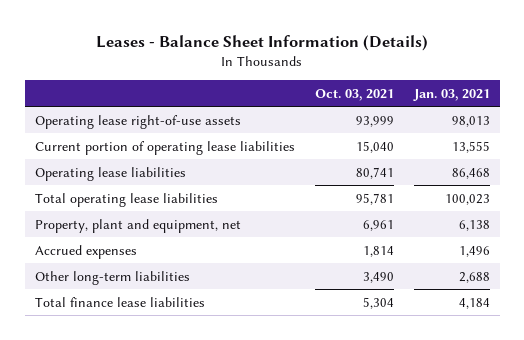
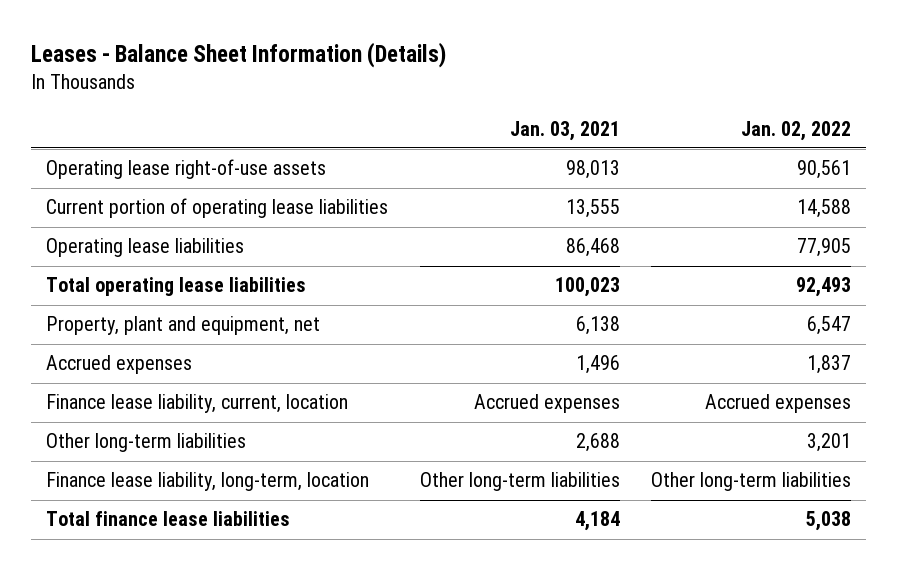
- | Oct. 03, 2021 | Jan. 03, 2021
+ | Jan. 03, 2021 | Jan. 02, 2022
+ Finance lease liability, current, location | Accrued expenses | Accrued expenses
+ Finance lease liability, long-term, location | Other long-term liabilities | Other long-term liabilities

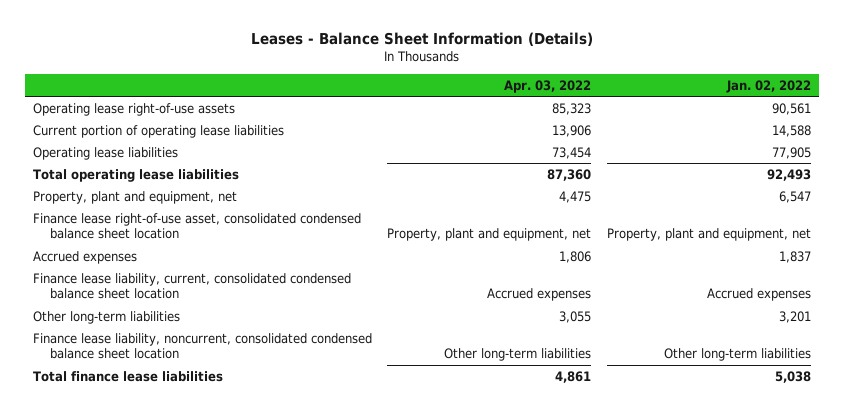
- | Jan. 03, 2021 | Jan. 02, 2022
+ | Apr. 03, 2022 | Jan. 02, 2022
+ Finance lease right-of-use asset, consolidated condensed balance sheet location | Property, plant and equipment, net | Property, plant and equipment, net
- Finance lease liability, current, location | Accrued expenses | Accrued expenses
+ Finance lease liability, current, consolidated condensed balance sheet location | Accrued expenses | Accrued expenses
- Finance lease liability, long-term, location | Other long-term liabilities | Other long-term liabilities
+ Finance lease liability, noncurrent, consolidated condensed balance sheet location | Other long-term liabilities | Other long-term liabilities

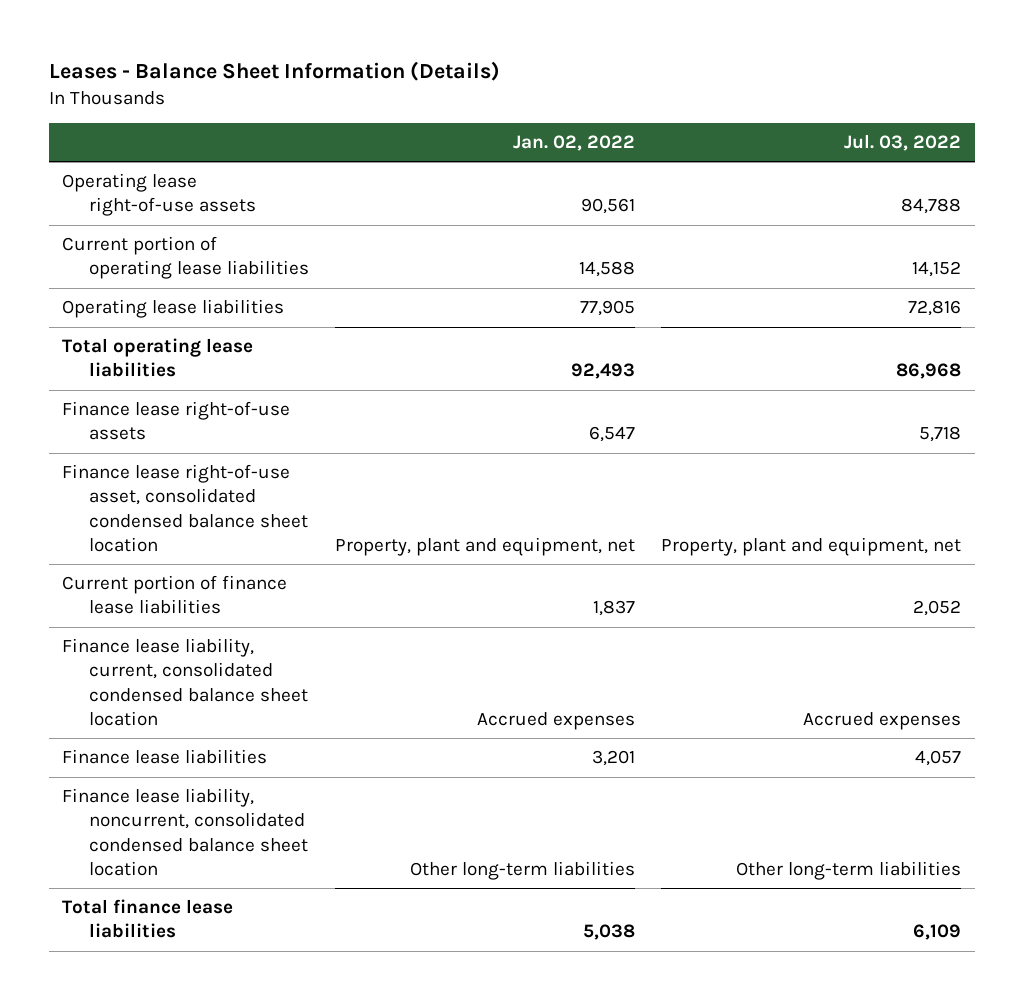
- | Apr. 03, 2022 | Jan. 02, 2022
+ | Jan. 02, 2022 | Jul. 03, 2022
- Property, plant and equipment, net | 4,475 | 6,547
+ Finance lease right-of-use assets | 6,547 | 5,718
- Accrued expenses | 1,806 | 1,837
+ Current portion of finance lease liabilities | 1,837 | 2,052
- Other long-term liabilities | 3,055 | 3,201
+ Finance lease liabilities | 3,201 | 4,057

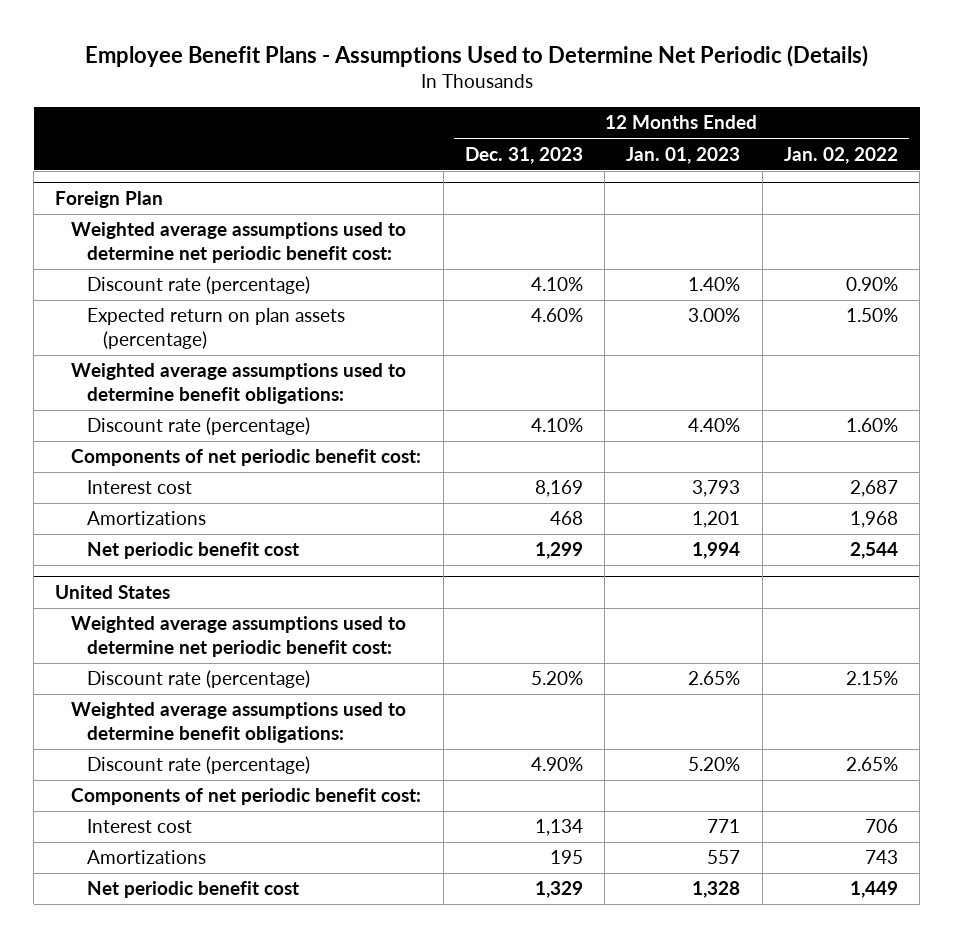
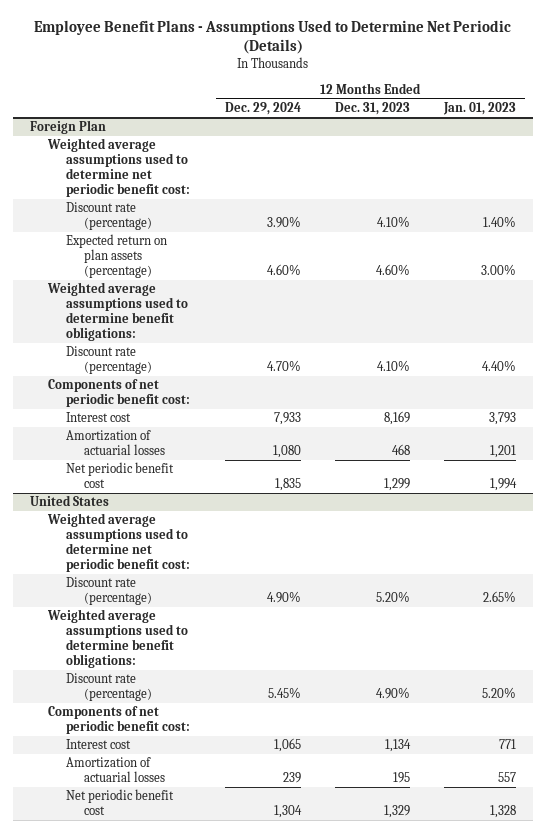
- | 12 Months Ended Dec. 31, 2023 | 12 Months Ended Jan. 01, 2023 | 12 Months Ended Jan. 02, 2022
+ | 12 Months Ended Dec. 29, 2024 | 12 Months Ended Dec. 31, 2023 | 12 Months Ended Jan. 01, 2023
@ Foreign Plan
- Amortizations | 468 | 1,201 | 1,968
+ Amortization of actuarial losses | 1,080 | 468 | 1,201
@ United States
- Amortizations | 195 | 557 | 743
+ Amortization of actuarial losses | 239 | 195 | 557

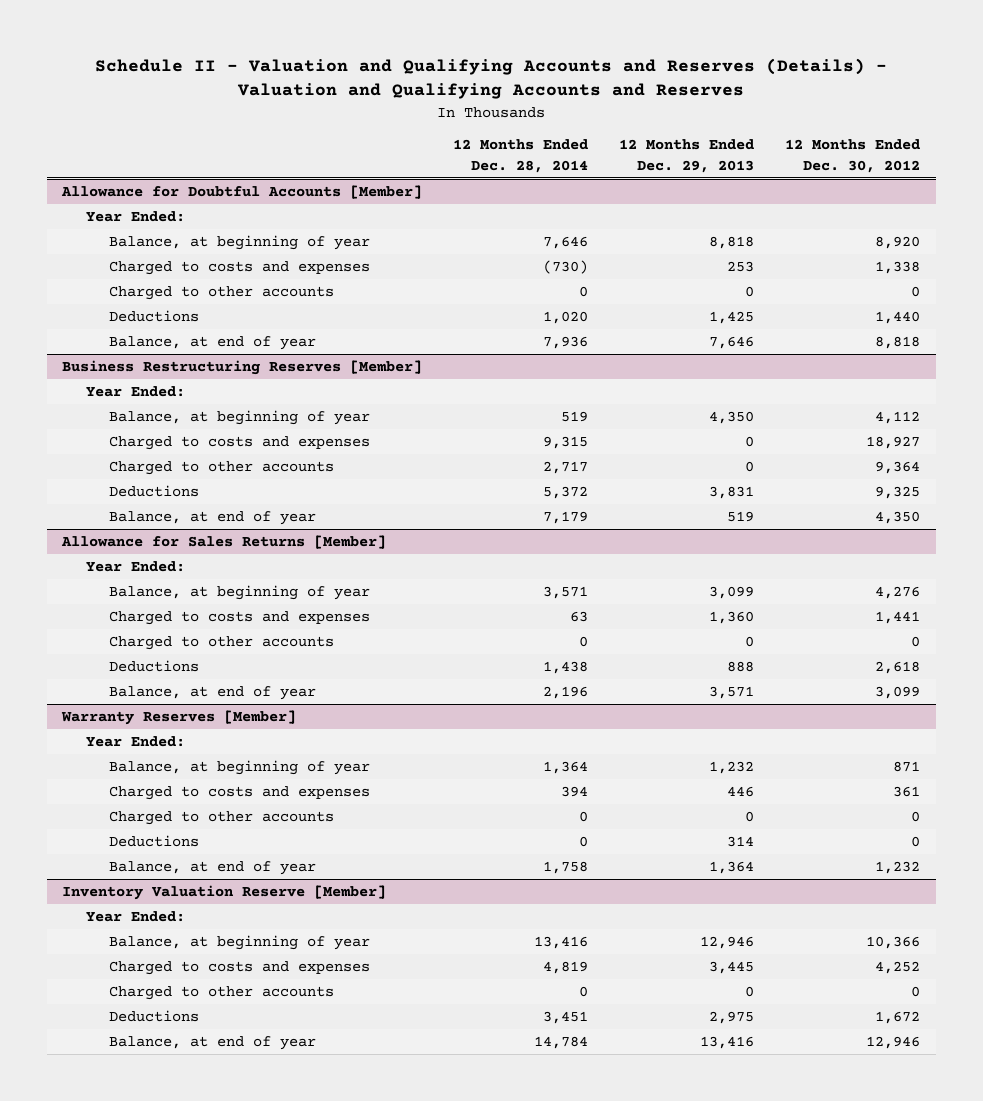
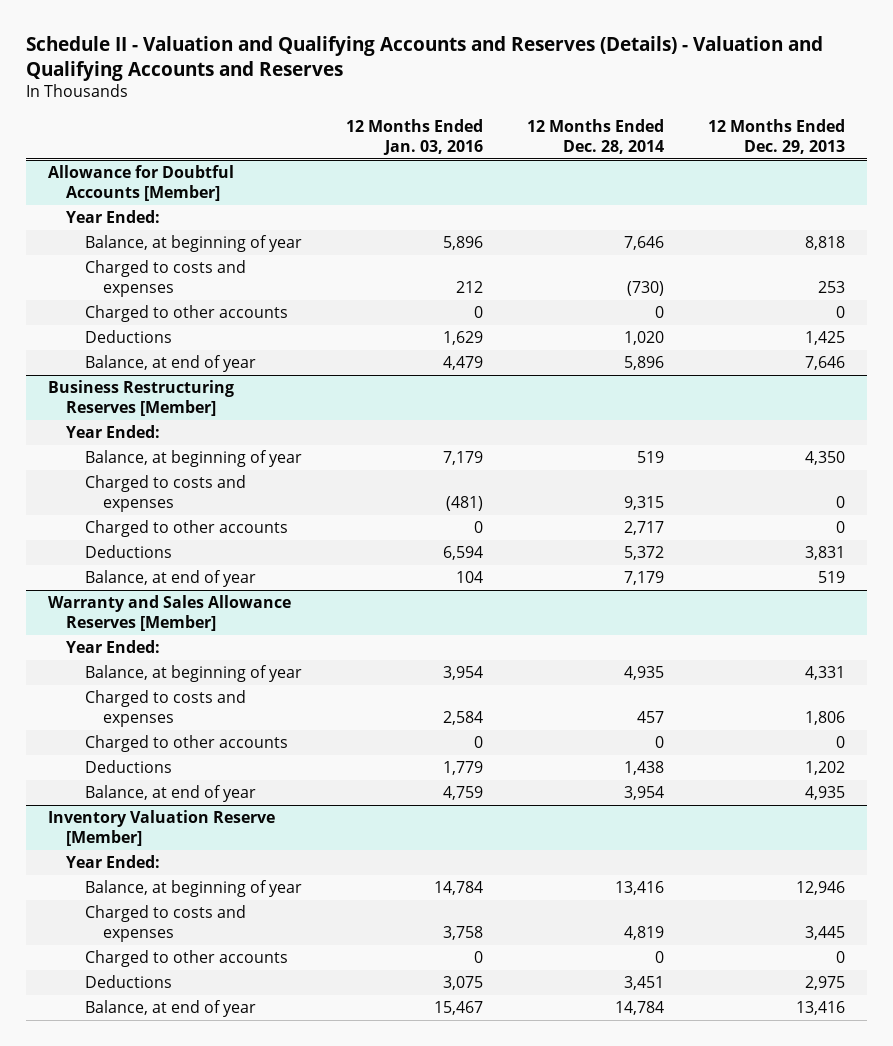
- | 12 Months Ended Dec. 28, 2014 | 12 Months Ended Dec. 29, 2013 | 12 Months Ended Dec. 30, 2012
+ | 12 Months Ended Jan. 03, 2016 | 12 Months Ended Dec. 28, 2014 | 12 Months Ended Dec. 29, 2013
@ Allowance for Doubtful Accounts [Member]
- Balance, at end of year | 7,936 | 7,646 | 8,818
+ Balance, at end of year | 4,479 | 5,896 | 7,646
- Allowance for Sales Returns [Member]
- Year Ended:
- Balance, at beginning of year | 3,571 | 3,099 | 4,276
- Charged to costs and expenses | 63 | 1,360 | 1,441
- Charged to other accounts | 0 | 0 | 0
- Deductions | 1,438 | 888 | 2,618
- Balance, at end of year | 2,196 | 3,571 | 3,099
- Warranty Reserves [Member]
+ Warranty and Sales Allowance Reserves [Member]
- Balance, at beginning of year | 1,364 | 1,232 | 871
- Charged to costs and expenses | 394 | 446 | 361
+ Balance, at beginning of year | 3,954 | 4,935 | 4,331
+ Charged to costs and expenses | 2,584 | 457 | 1,806
- Deductions | 0 | 314 | 0
- Balance, at end of year | 1,758 | 1,364 | 1,232
+ Deductions | 1,779 | 1,438 | 1,202
+ Balance, at end of year | 4,759 | 3,954 | 4,935

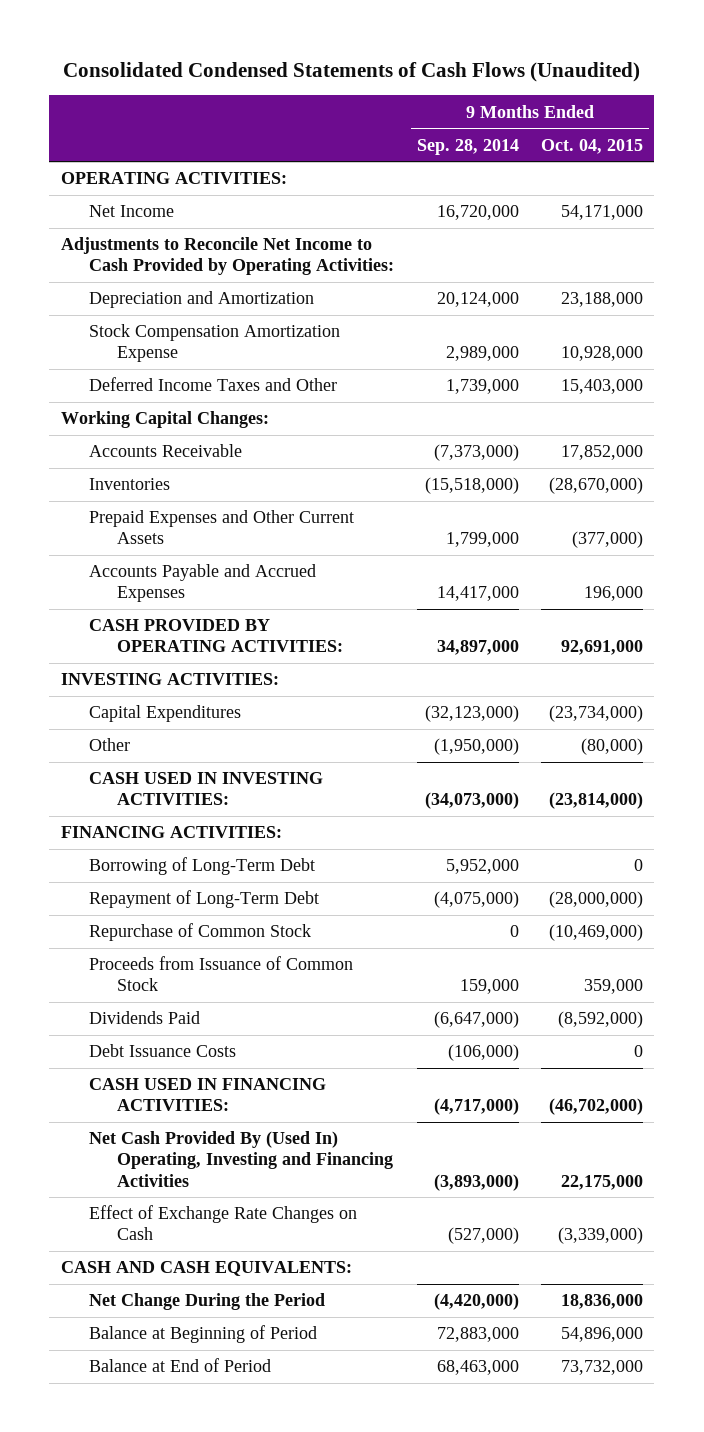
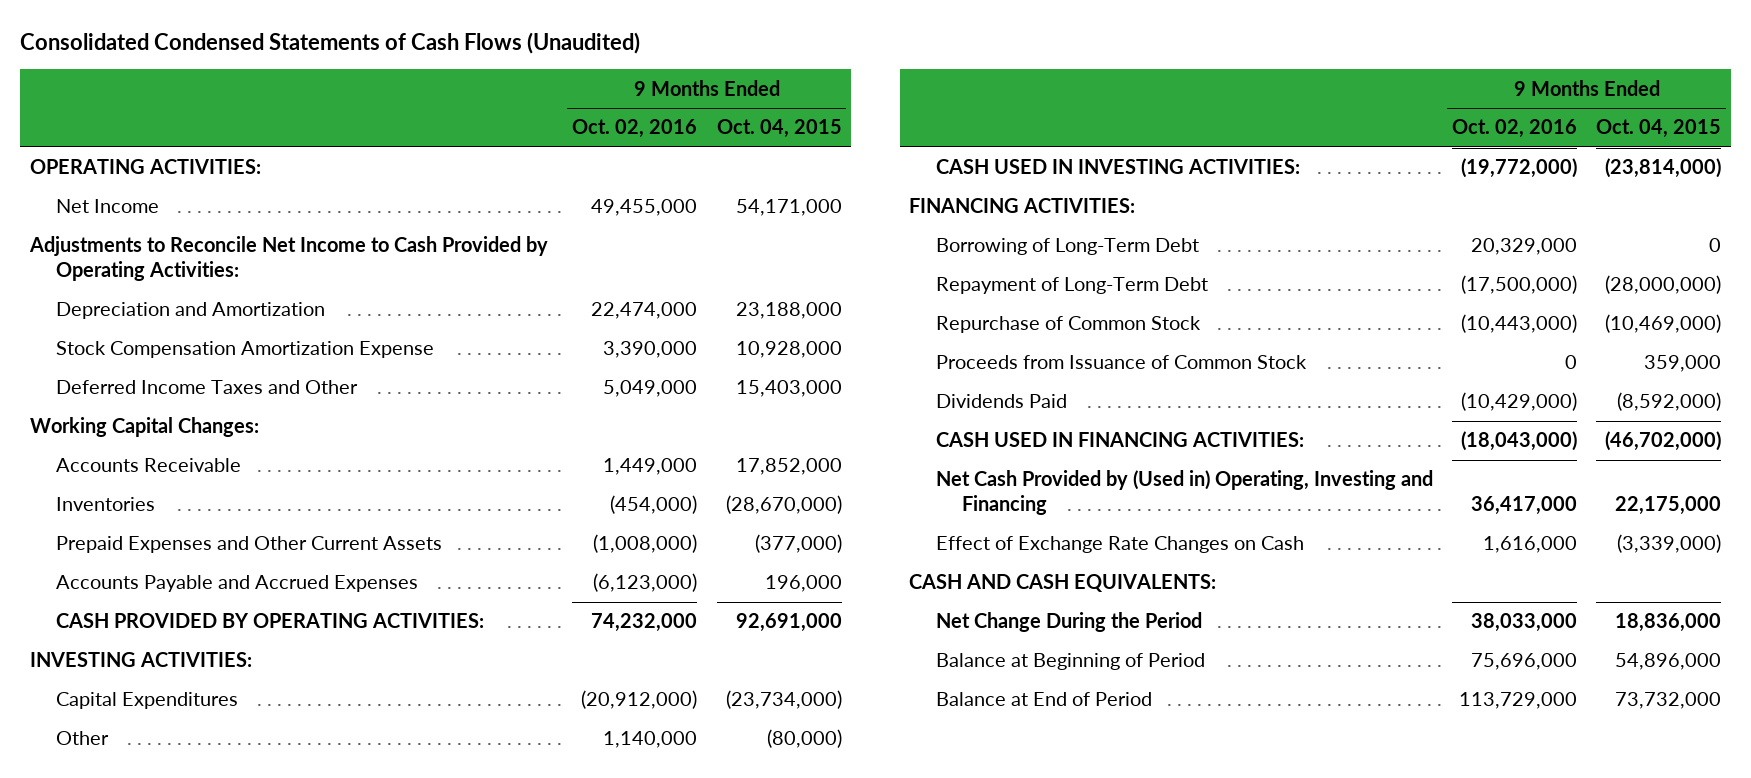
- | 9 Months Ended Sep. 28, 2014 | 9 Months Ended Oct. 04, 2015
+ | 9 Months Ended Oct. 02, 2016 | 9 Months Ended Oct. 04, 2015
- Debt Issuance Costs | (106,000) | 0
- Net Cash Provided By (Used In) Operating, Investing and Financing Activities | (3,893,000) | 22,175,000
+ Net Cash Provided by (Used in) Operating, Investing and Financing | 36,417,000 | 22,175,000

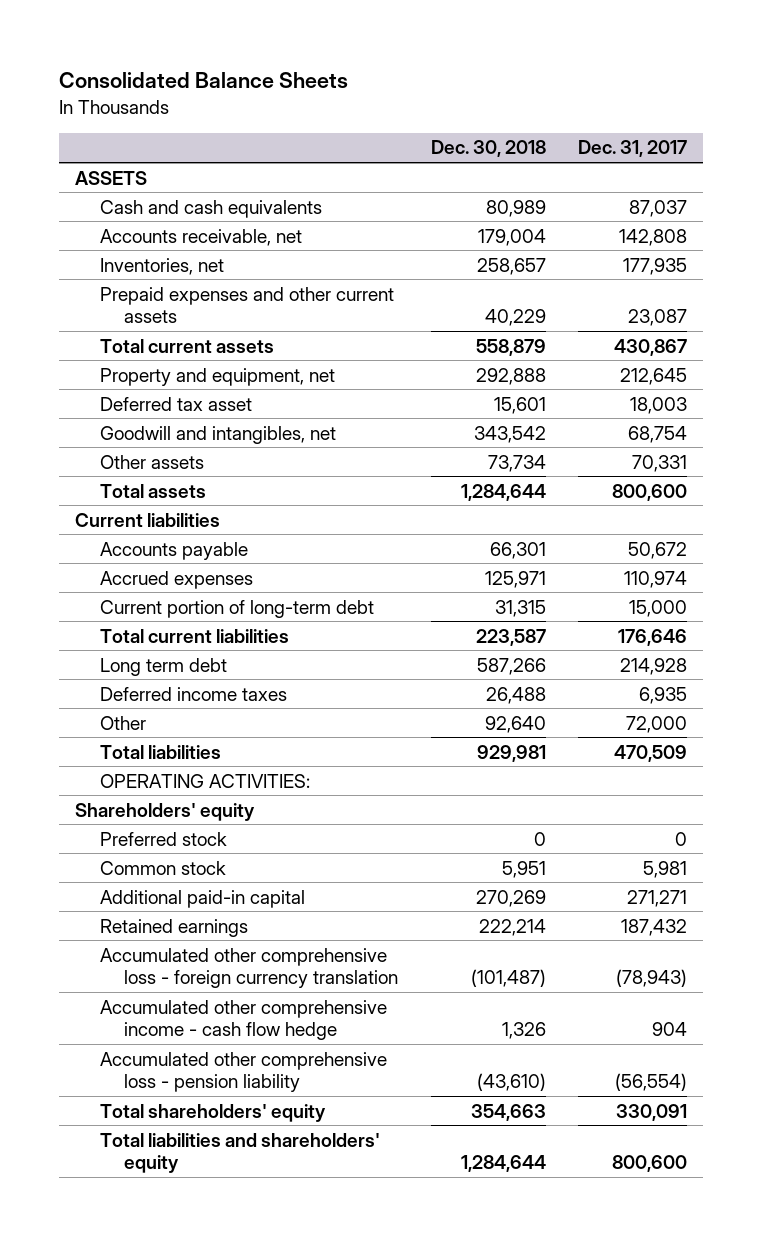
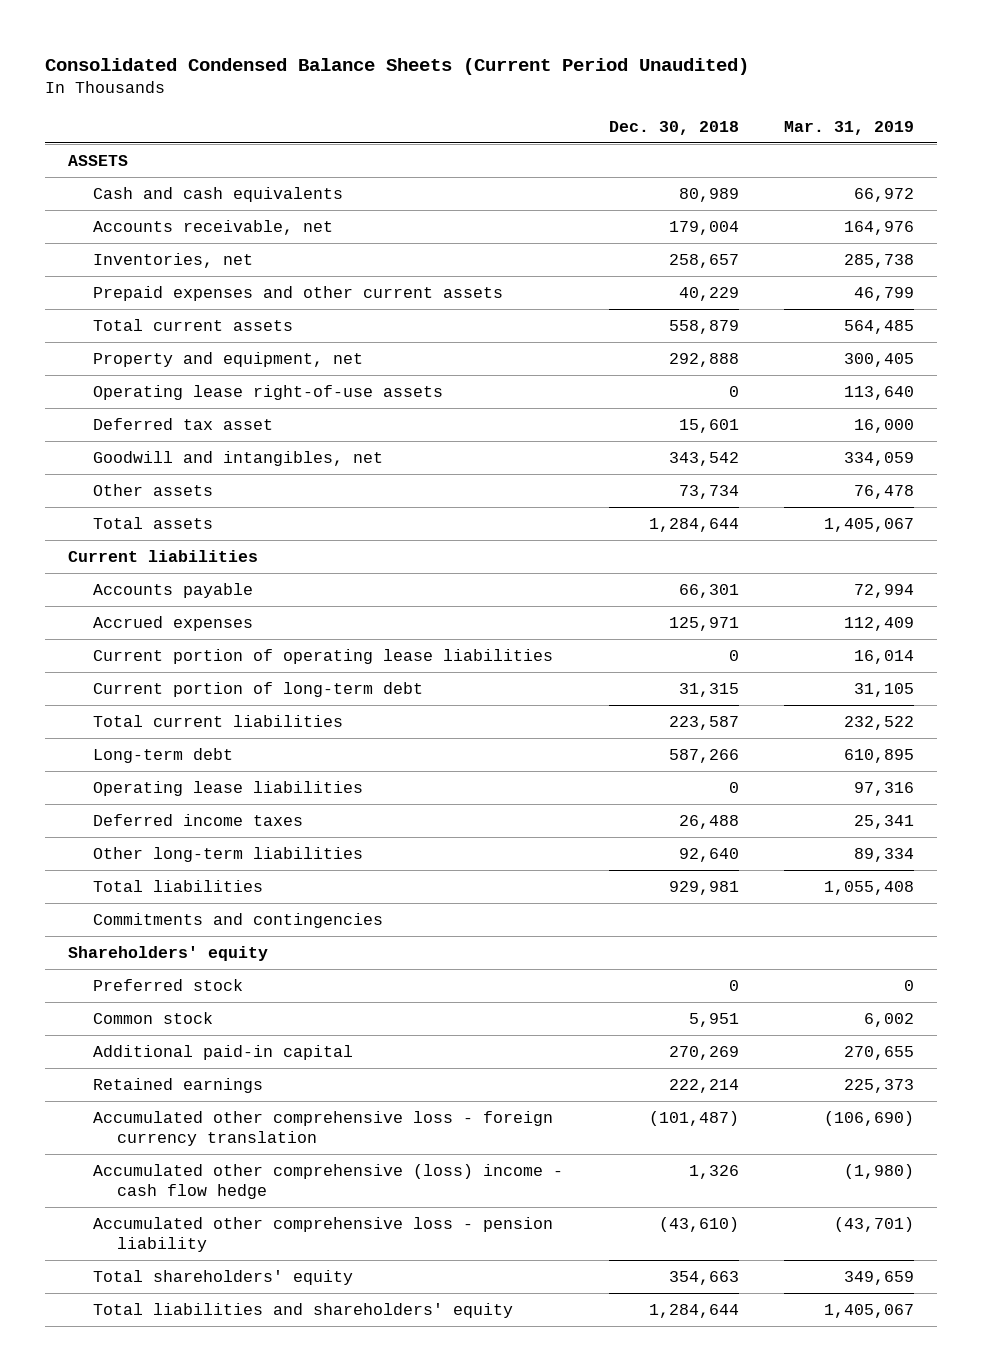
- Consolidated Balance Sheets
+ Consolidated Condensed Balance Sheets (Current Period Unaudited)
- | Dec. 30, 2018 | Dec. 31, 2017
+ | Dec. 30, 2018 | Mar. 31, 2019
+ Operating lease right-of-use assets | 0 | 113,640
+ Current portion of operating lease liabilities | 0 | 16,014
- Long term debt | 587,266 | 214,928
+ Long-term debt | 587,266 | 610,895
+ Operating lease liabilities | 0 | 97,316
- Other | 92,640 | 72,000
+ Other long-term liabilities | 92,640 | 89,334
- OPERATING ACTIVITIES:
+ Commitments and contingencies
- Accumulated other comprehensive income - cash flow hedge | 1,326 | 904
+ Accumulated other comprehensive (loss) income - cash flow hedge | 1,326 | (1,980)

